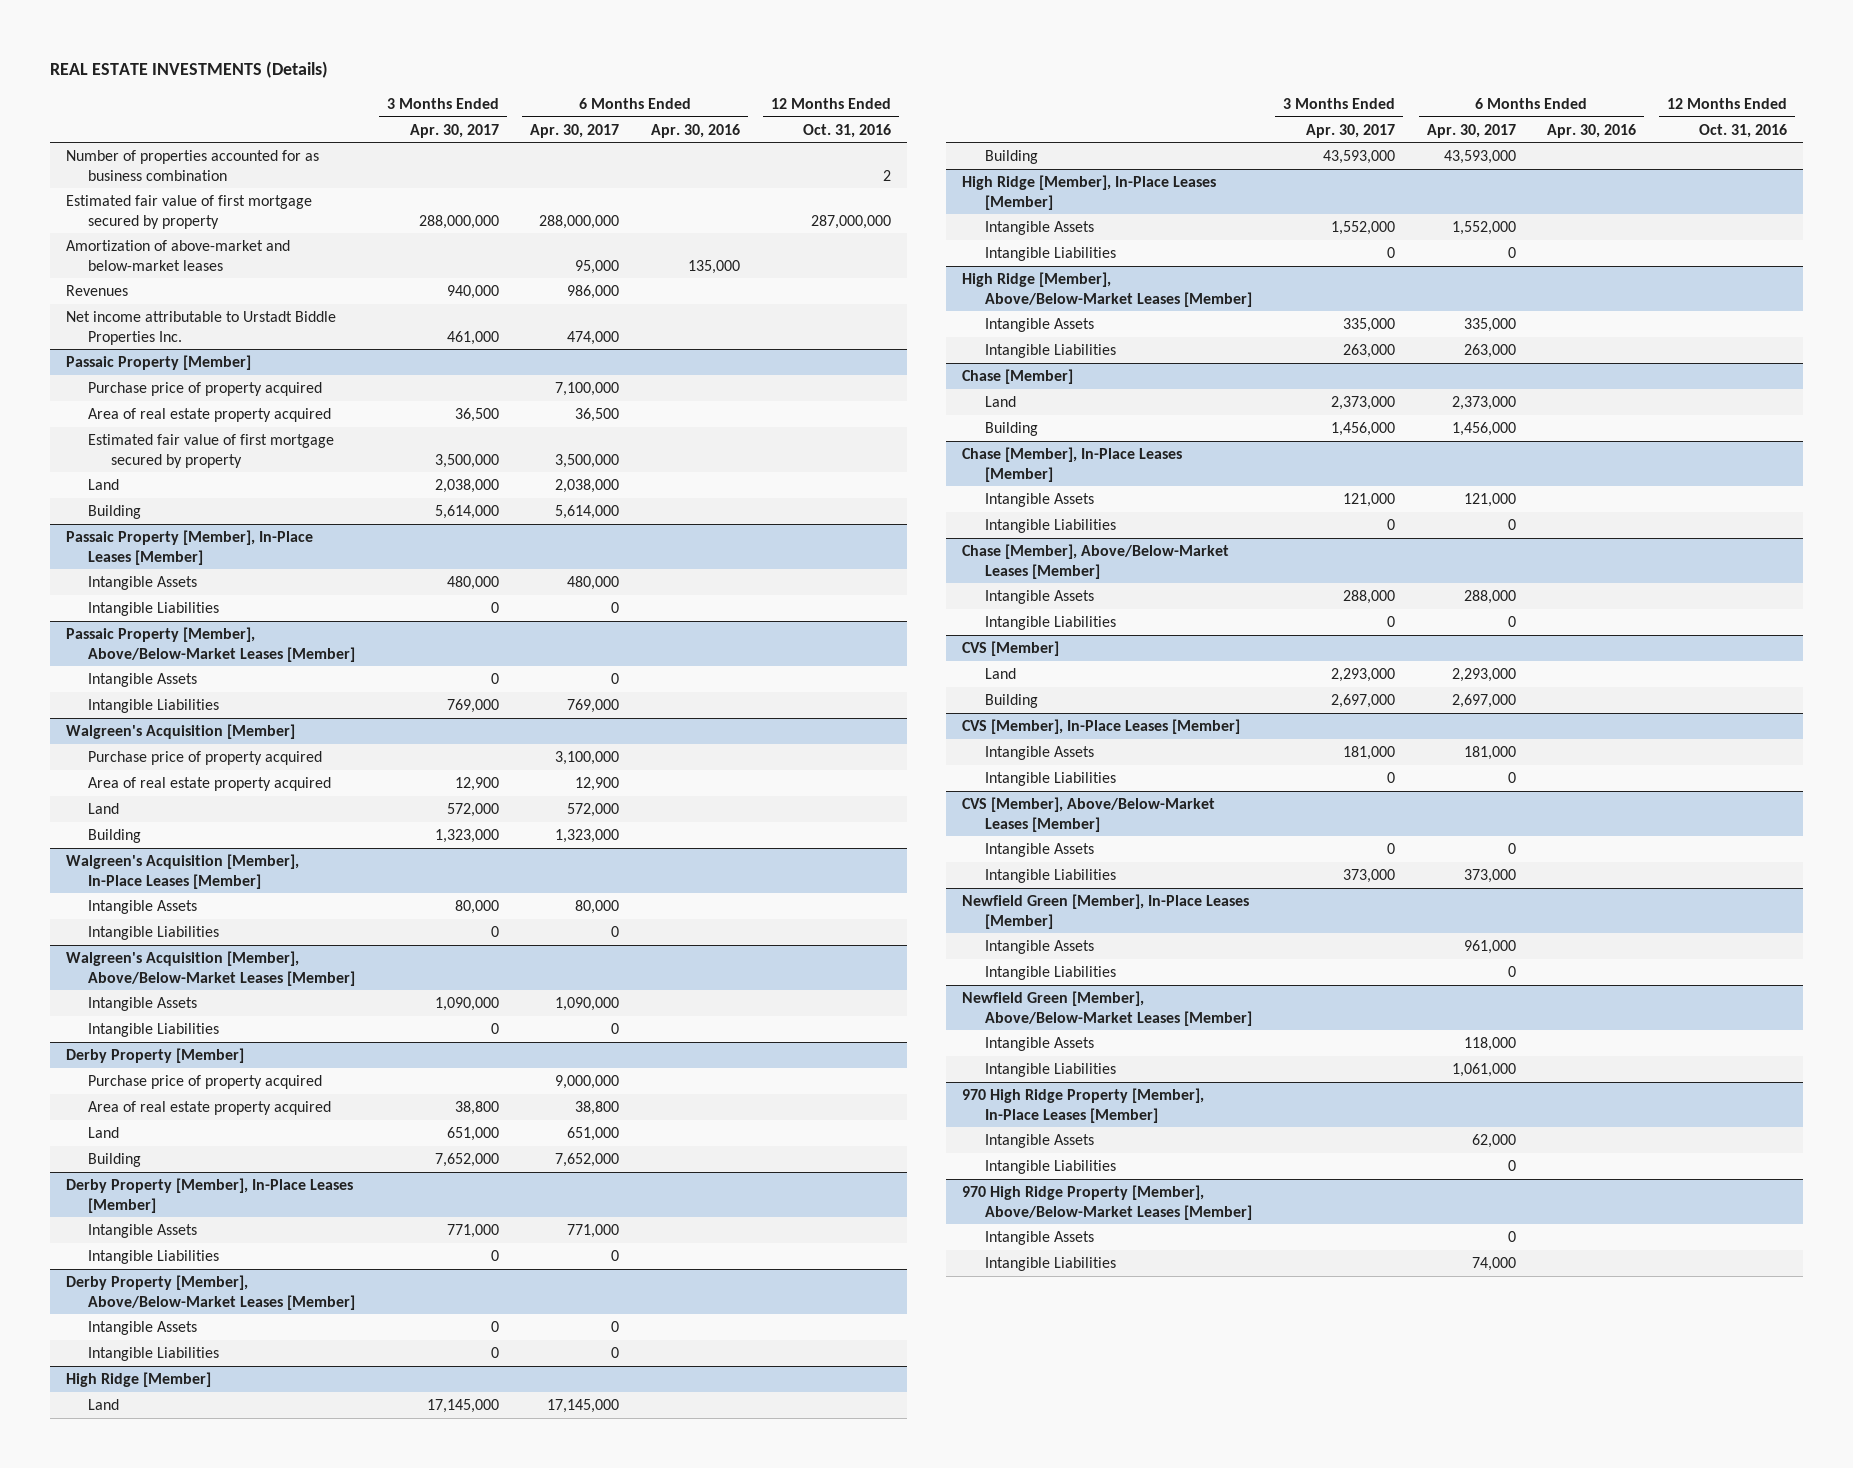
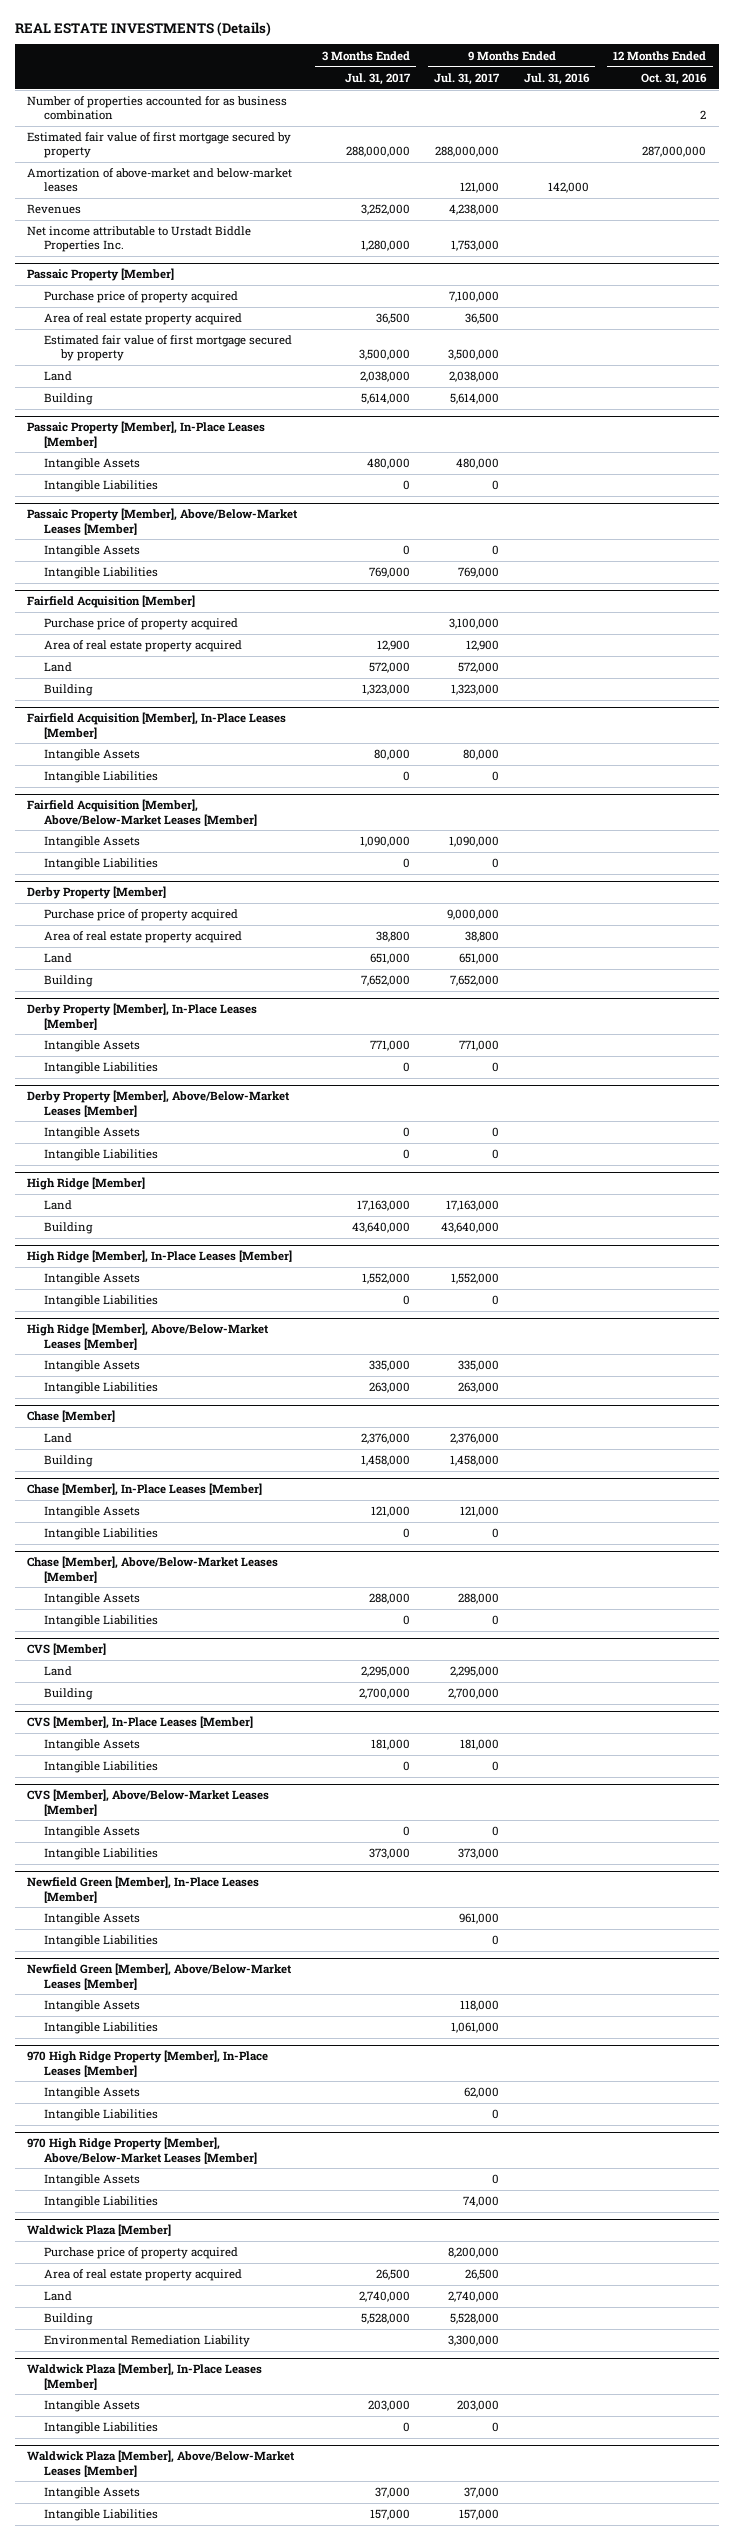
- | 3 Months Ended Apr. 30, 2017 | 6 Months Ended Apr. 30, 2017 | 6 Months Ended Apr. 30, 2016 | 12 Months Ended Oct. 31, 2016
+ | 3 Months Ended Jul. 31, 2017 | 9 Months Ended Jul. 31, 2017 | 9 Months Ended Jul. 31, 2016 | 12 Months Ended Oct. 31, 2016
- Walgreen's Acquisition [Member]
+ Fairfield Acquisition [Member]
- Walgreen's Acquisition [Member], In-Place Leases [Member]
+ Fairfield Acquisition [Member], In-Place Leases [Member]
- Walgreen's Acquisition [Member], Above/Below-Market Leases [Member]
+ Fairfield Acquisition [Member], Above/Below-Market Leases [Member]
+ Waldwick Plaza [Member]
+ Purchase price of property acquired | | 8,200,000 | |
+ Area of real estate property acquired | 26,500 | 26,500 | |
+ Land | 2,740,000 | 2,740,000 | |
+ Building | 5,528,000 | 5,528,000 | |
+ Environmental Remediation Liability | | 3,300,000 | |
+ Waldwick Plaza [Member], In-Place Leases [Member]
+ Intangible Assets | 203,000 | 203,000 | |
+ Intangible Liabilities | 0 | 0 | |
+ Waldwick Plaza [Member], Above/Below-Market Leases [Member]
+ Intangible Assets | 37,000 | 37,000 | |
+ Intangible Liabilities | 157,000 | 157,000 | |

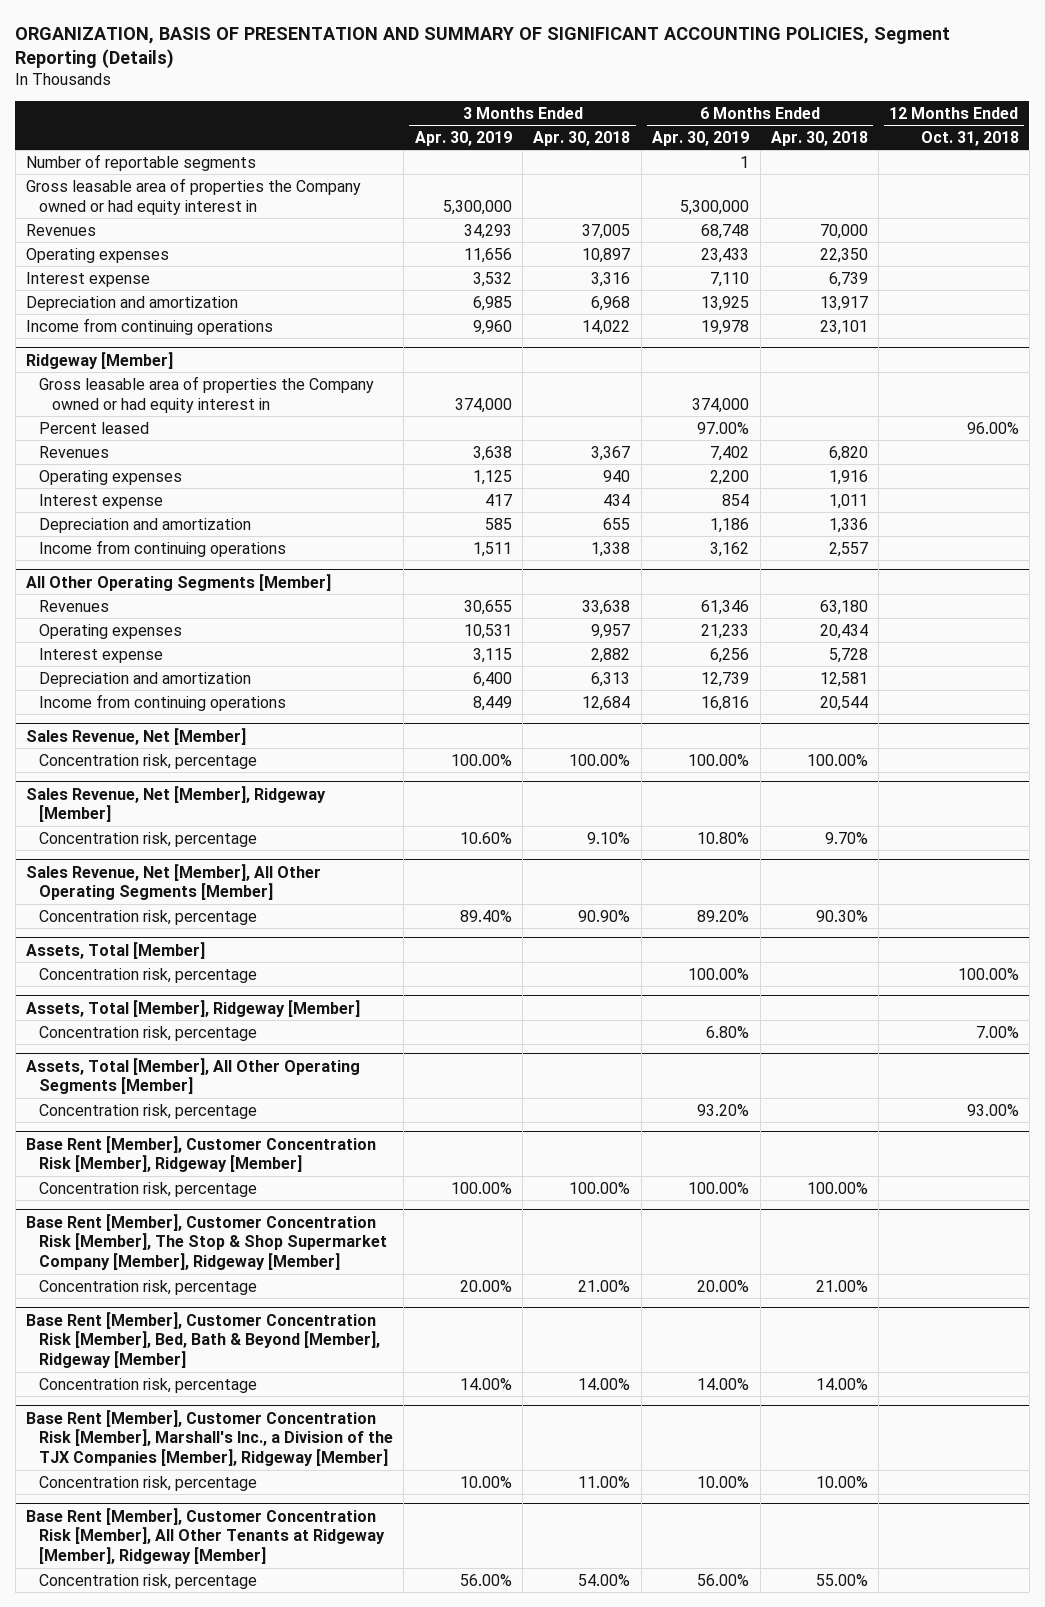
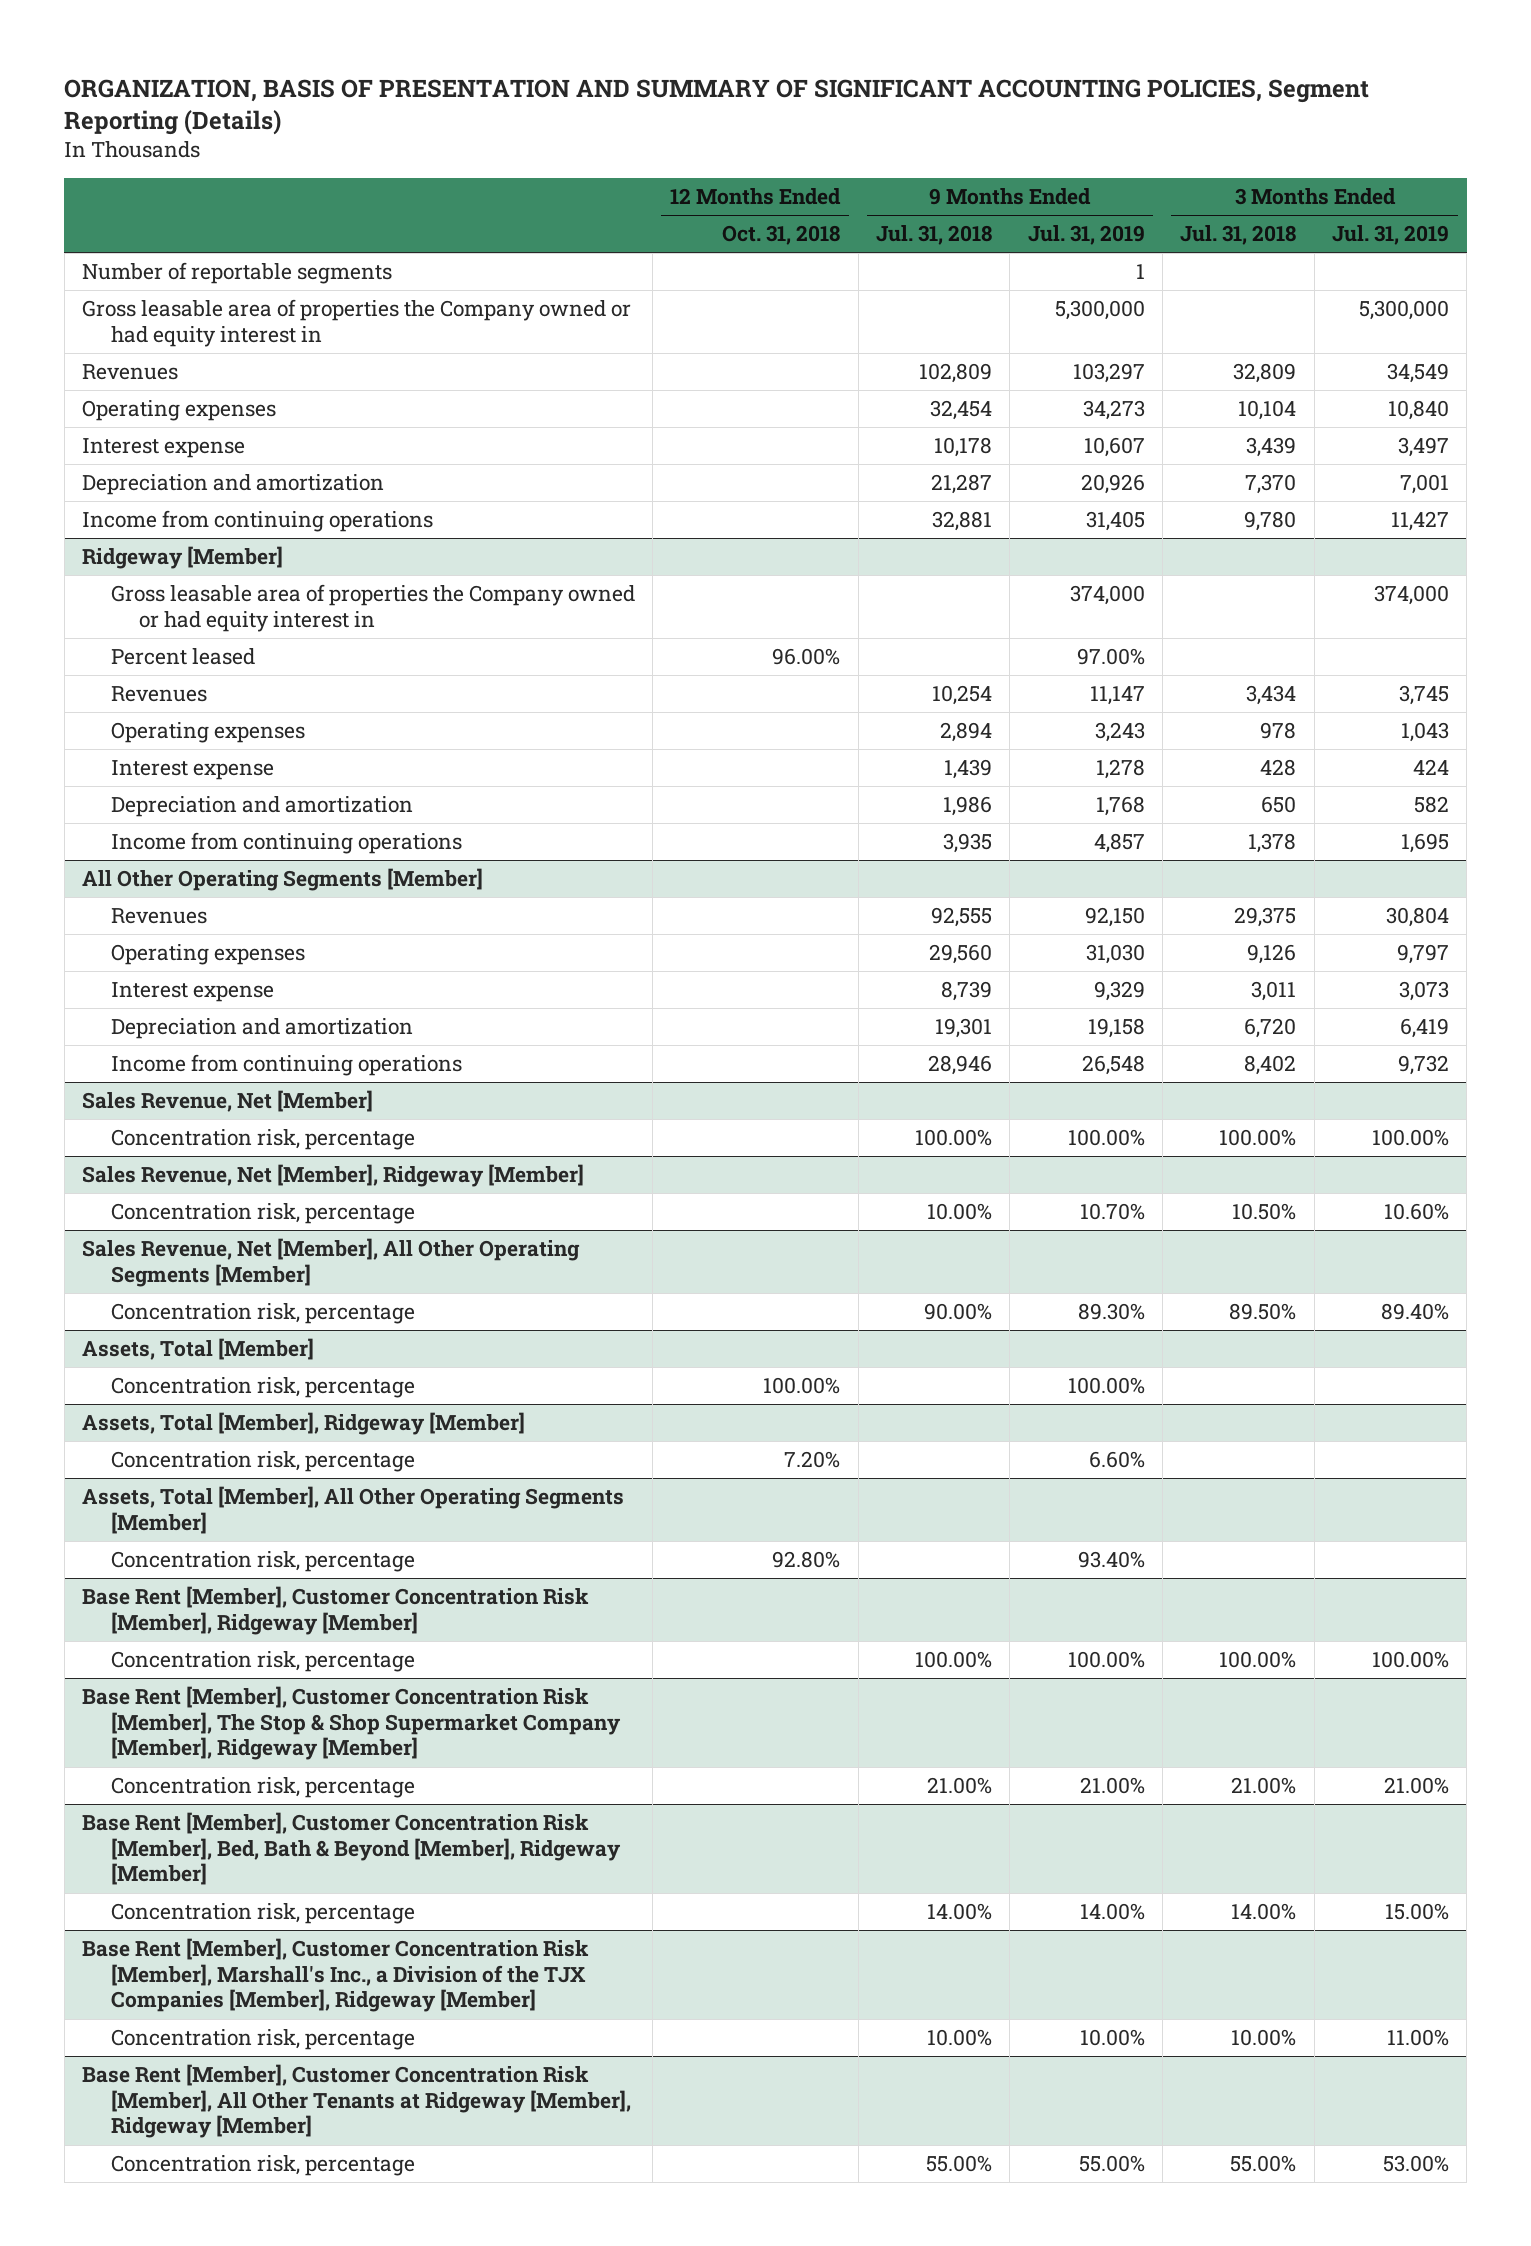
- | 3 Months Ended Apr. 30, 2019 | 3 Months Ended Apr. 30, 2018 | 6 Months Ended Apr. 30, 2019 | 6 Months Ended Apr. 30, 2018 | 12 Months Ended Oct. 31, 2018
+ | 12 Months Ended Oct. 31, 2018 | 9 Months Ended Jul. 31, 2018 | 9 Months Ended Jul. 31, 2019 | 3 Months Ended Jul. 31, 2018 | 3 Months Ended Jul. 31, 2019
@ Assets, Total [Member], Ridgeway [Member]
- Concentration risk, percentage | | | 6.80% | | 7.00%
+ Concentration risk, percentage | 7.20% | | 6.60% | |
@ Assets, Total [Member], All Other Operating Segments [Member]
- Concentration risk, percentage | | | 93.20% | | 93.00%
+ Concentration risk, percentage | 92.80% | | 93.40% | |

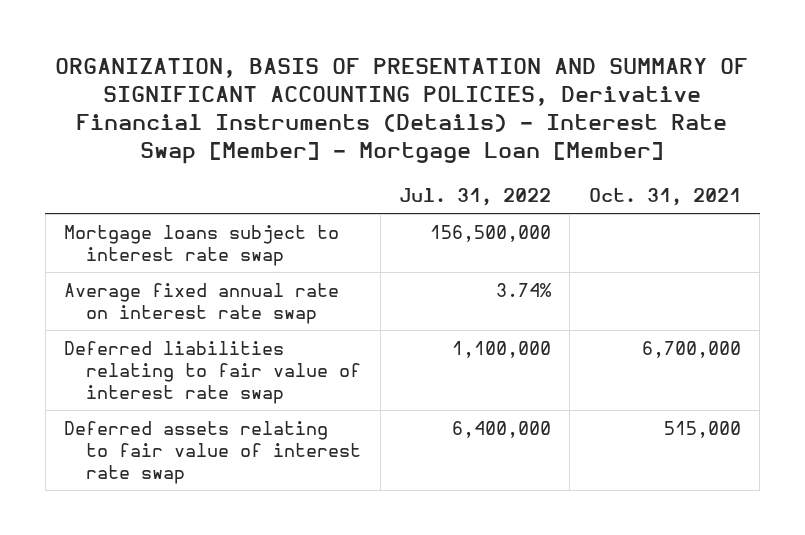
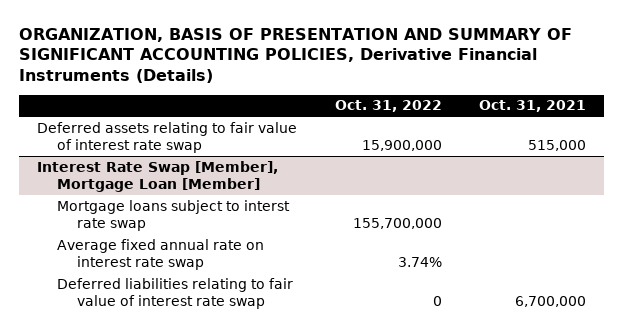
- ORGANIZATION, BASIS OF PRESENTATION AND SUMMARY OF SIGNIFICANT ACCOUNTING POLICIES, Derivative Financial Instruments (Details) - Interest Rate Swap [Member] - Mortgage Loan [Member]
+ ORGANIZATION, BASIS OF PRESENTATION AND SUMMARY OF SIGNIFICANT ACCOUNTING POLICIES, Derivative Financial Instruments (Details)
- | Jul. 31, 2022 | Oct. 31, 2021
+ | Oct. 31, 2022 | Oct. 31, 2021
- Mortgage loans subject to interest rate swap | 156,500,000 |
- Average fixed annual rate on interest rate swap | 3.74% |
- Deferred liabilities relating to fair value of interest rate swap | 1,100,000 | 6,700,000
+ Interest Rate Swap [Member], Mortgage Loan [Member]
+ Mortgage loans subject to interst rate swap | 155,700,000 |
+ Average fixed annual rate on interest rate swap | 3.74% |
+ Deferred liabilities relating to fair value of interest rate swap | 0 | 6,700,000

